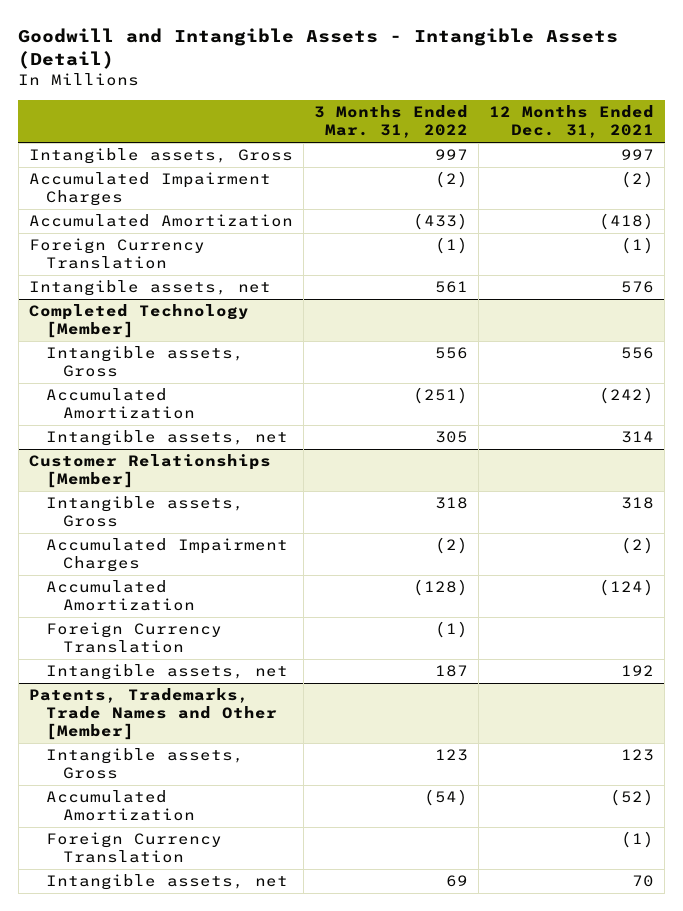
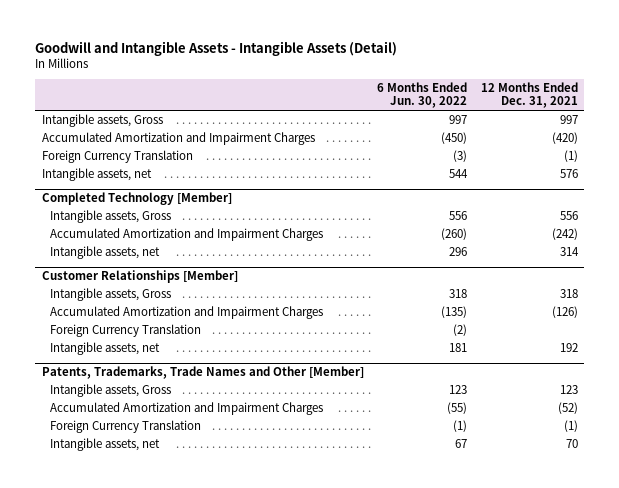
- | 3 Months Ended Mar. 31, 2022 | 12 Months Ended Dec. 31, 2021
+ | 6 Months Ended Jun. 30, 2022 | 12 Months Ended Dec. 31, 2021
- Accumulated Impairment Charges | (2) | (2)
- Accumulated Amortization | (433) | (418)
+ Accumulated Amortization and Impairment Charges | (450) | (420)
@ Completed Technology [Member]
- Accumulated Amortization | (251) | (242)
+ Accumulated Amortization and Impairment Charges | (260) | (242)
@ Customer Relationships [Member]
- Accumulated Impairment Charges | (2) | (2)
- Accumulated Amortization | (128) | (124)
+ Accumulated Amortization and Impairment Charges | (135) | (126)
@ Patents, Trademarks, Trade Names and Other [Member]
- Accumulated Amortization | (54) | (52)
+ Accumulated Amortization and Impairment Charges | (55) | (52)

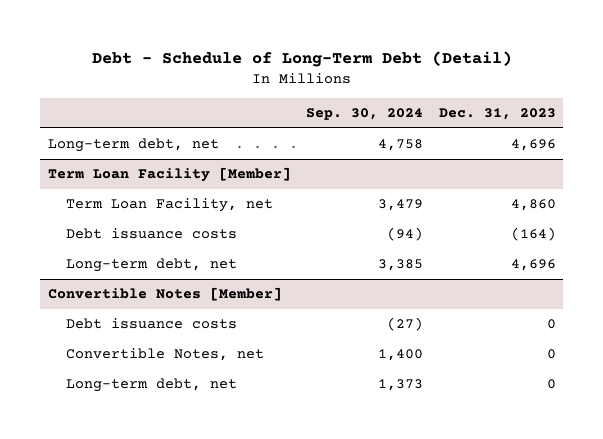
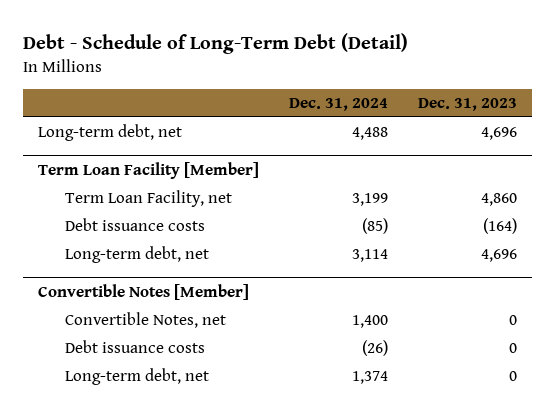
- | Sep. 30, 2024 | Dec. 31, 2023
+ | Dec. 31, 2024 | Dec. 31, 2023
@ Convertible Notes [Member]
moved down: Debt issuance costs | (26) | 0

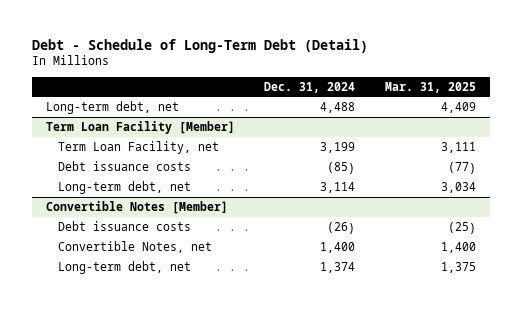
- | Dec. 31, 2024 | Dec. 31, 2023
+ | Dec. 31, 2024 | Mar. 31, 2025
@ Convertible Notes [Member]
moved down: Convertible Notes, net | 1,400 | 1,400

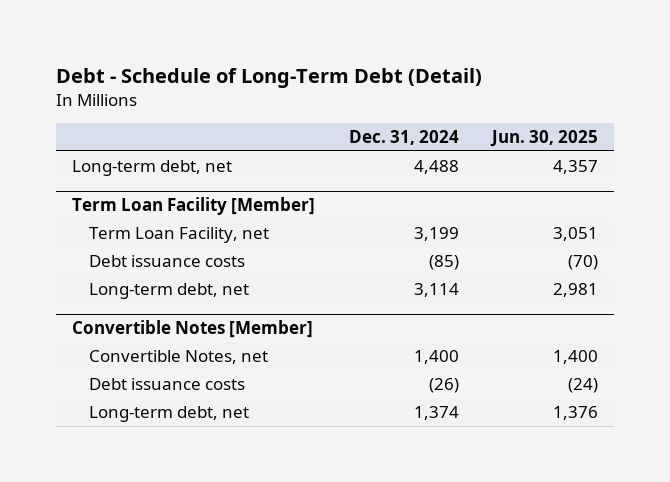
- | Dec. 31, 2024 | Mar. 31, 2025
+ | Dec. 31, 2024 | Jun. 30, 2025
@ Convertible Notes [Member]
moved down: Debt issuance costs | (26) | (24)

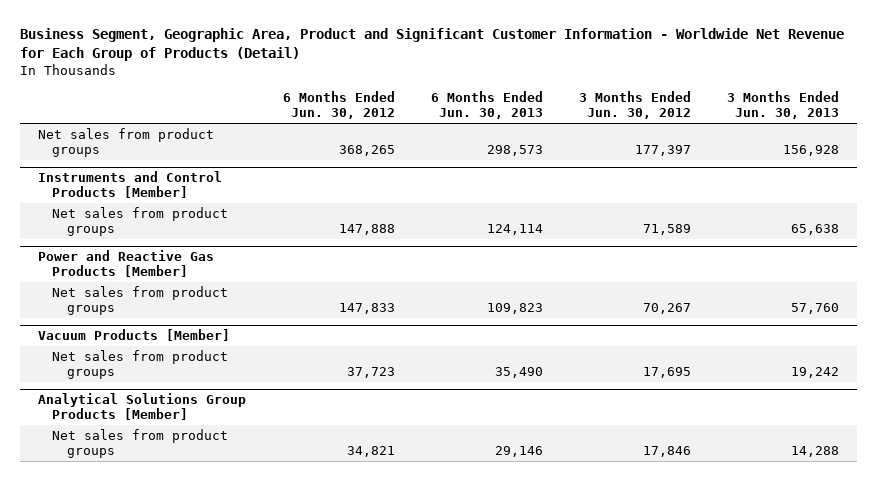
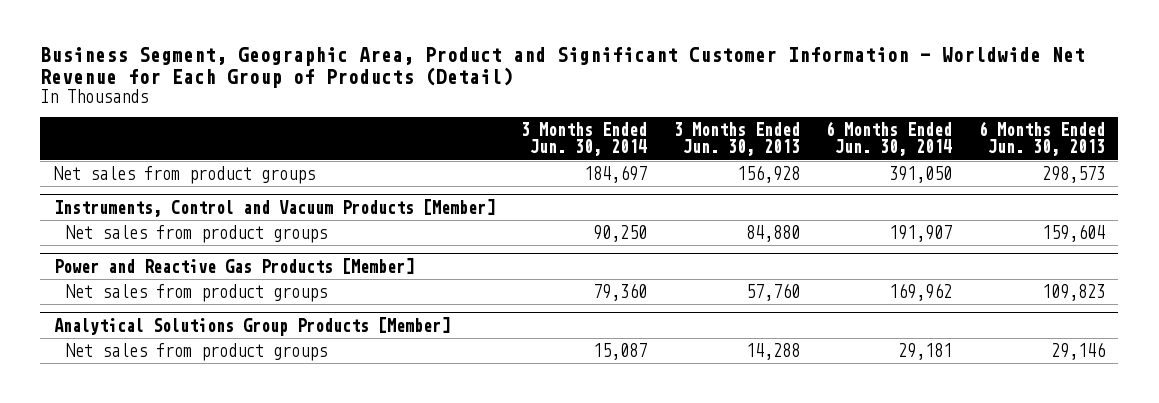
- | 6 Months Ended Jun. 30, 2012 | 6 Months Ended Jun. 30, 2013 | 3 Months Ended Jun. 30, 2012 | 3 Months Ended Jun. 30, 2013
+ | 3 Months Ended Jun. 30, 2014 | 3 Months Ended Jun. 30, 2013 | 6 Months Ended Jun. 30, 2014 | 6 Months Ended Jun. 30, 2013
- Instruments and Control Products [Member]
- Net sales from product groups | 147,888 | 124,114 | 71,589 | 65,638
+ Instruments, Control and Vacuum Products [Member]
+ Net sales from product groups | 90,250 | 84,880 | 191,907 | 159,604
- Vacuum Products [Member]
- Net sales from product groups | 37,723 | 35,490 | 17,695 | 19,242

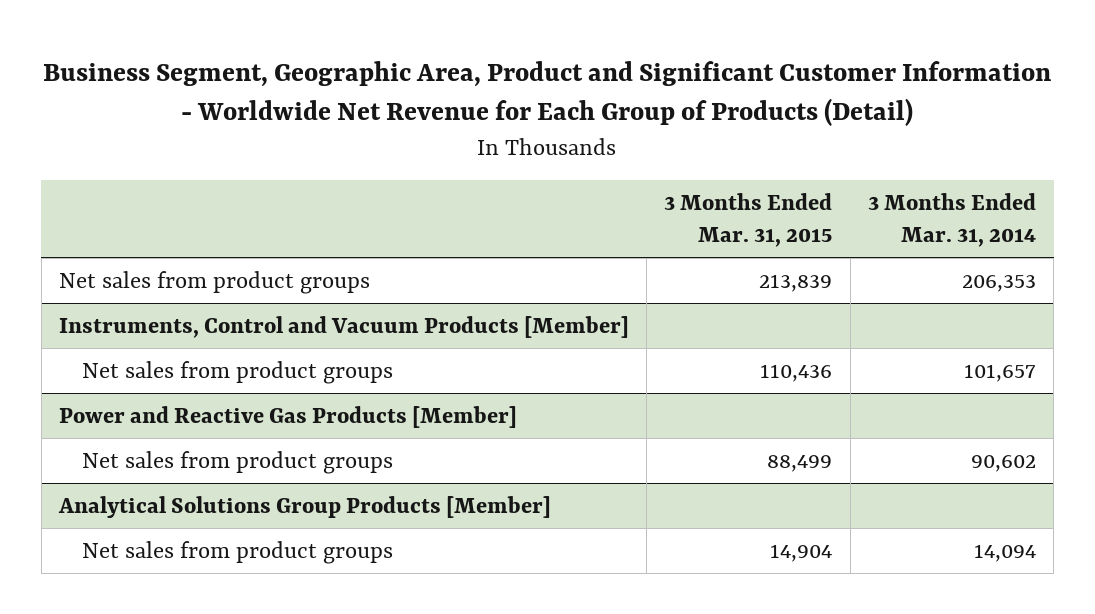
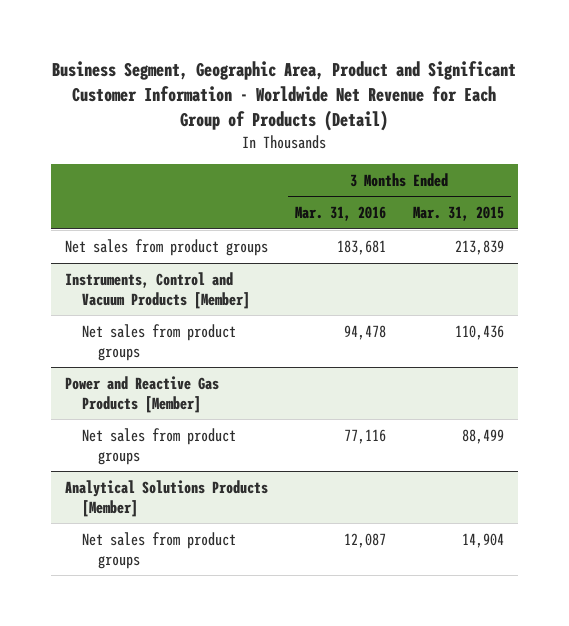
- | 3 Months Ended Mar. 31, 2015 | 3 Months Ended Mar. 31, 2014
+ | 3 Months Ended Mar. 31, 2016 | 3 Months Ended Mar. 31, 2015
- Analytical Solutions Group Products [Member]
+ Analytical Solutions Products [Member]

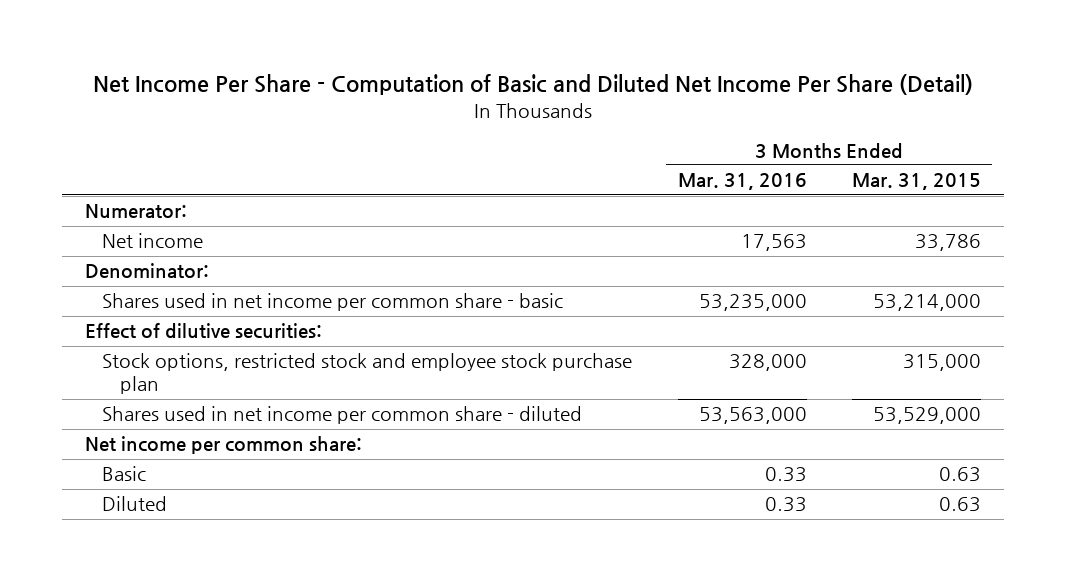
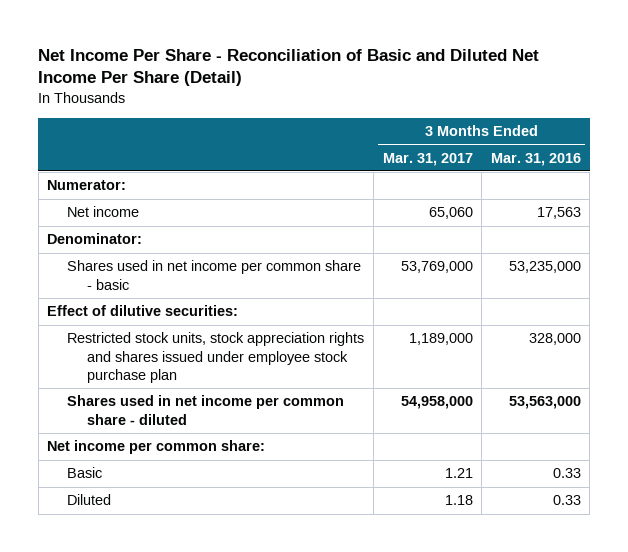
- Net Income Per Share - Computation of Basic and Diluted Net Income Per Share (Detail)
+ Net Income Per Share - Reconciliation of Basic and Diluted Net Income Per Share (Detail)
- | 3 Months Ended Mar. 31, 2016 | 3 Months Ended Mar. 31, 2015
+ | 3 Months Ended Mar. 31, 2017 | 3 Months Ended Mar. 31, 2016
- Stock options, restricted stock and employee stock purchase plan | 328,000 | 315,000
+ Restricted stock units, stock appreciation rights and shares issued under employee stock purchase plan | 1,189,000 | 328,000

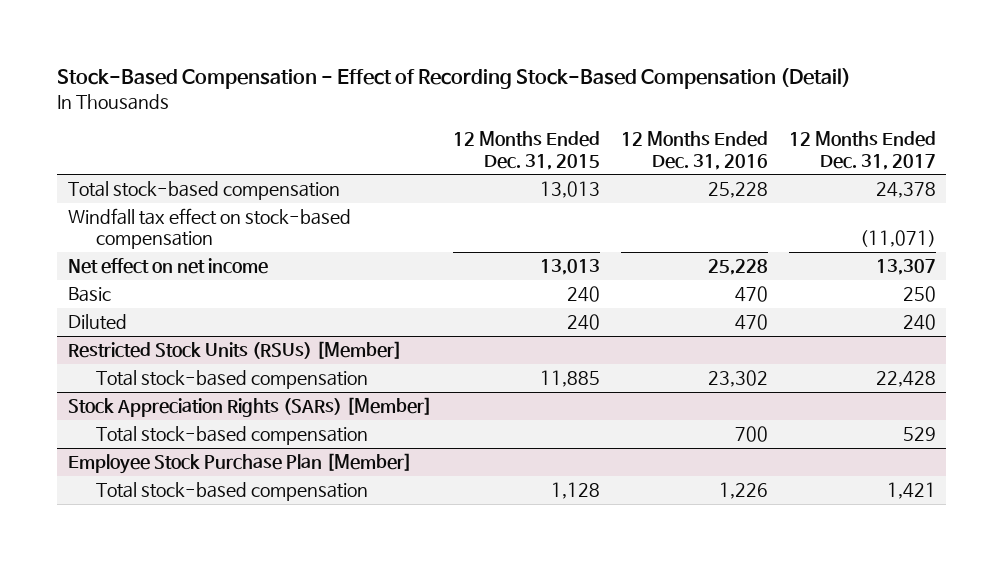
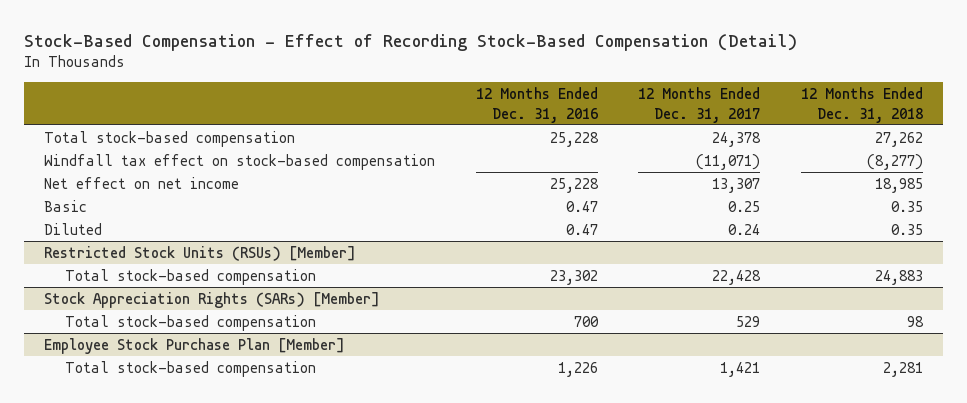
- | 12 Months Ended Dec. 31, 2015 | 12 Months Ended Dec. 31, 2016 | 12 Months Ended Dec. 31, 2017
+ | 12 Months Ended Dec. 31, 2016 | 12 Months Ended Dec. 31, 2017 | 12 Months Ended Dec. 31, 2018
- Basic | 240 | 470 | 250
- Diluted | 240 | 470 | 240
+ Basic | 0.47 | 0.25 | 0.35
+ Diluted | 0.47 | 0.24 | 0.35

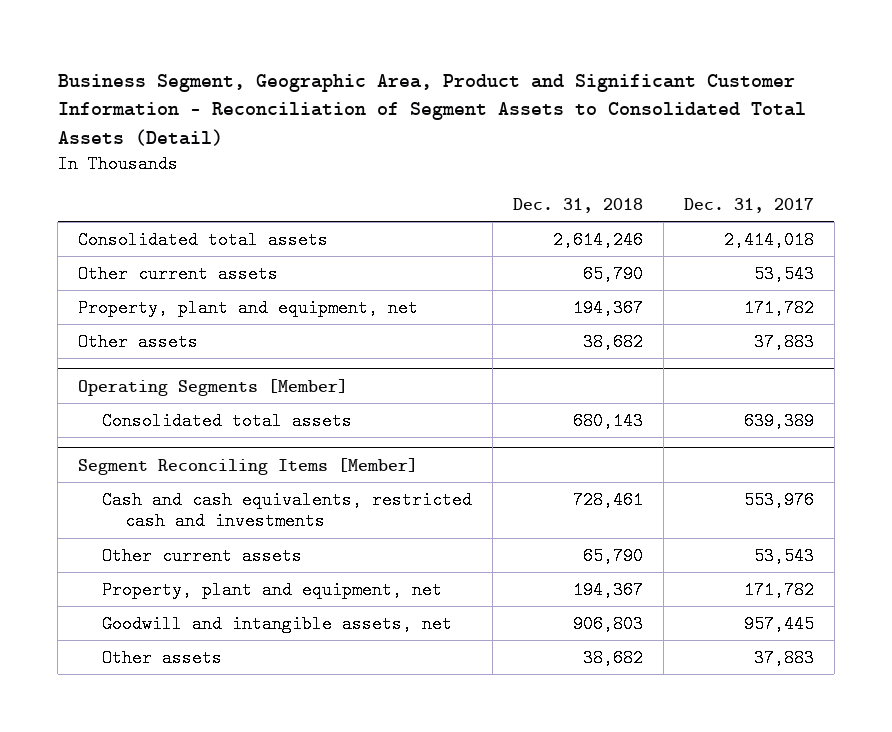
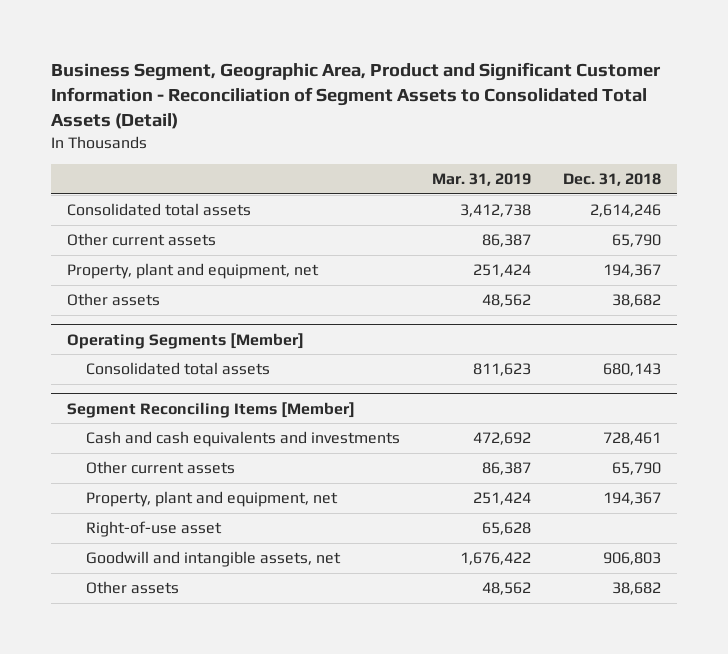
- | Dec. 31, 2018 | Dec. 31, 2017
+ | Mar. 31, 2019 | Dec. 31, 2018
@ Segment Reconciling Items [Member]
- Cash and cash equivalents, restricted cash and investments | 728,461 | 553,976
+ Cash and cash equivalents and investments | 472,692 | 728,461
+ Right-of-use asset | 65,628 |

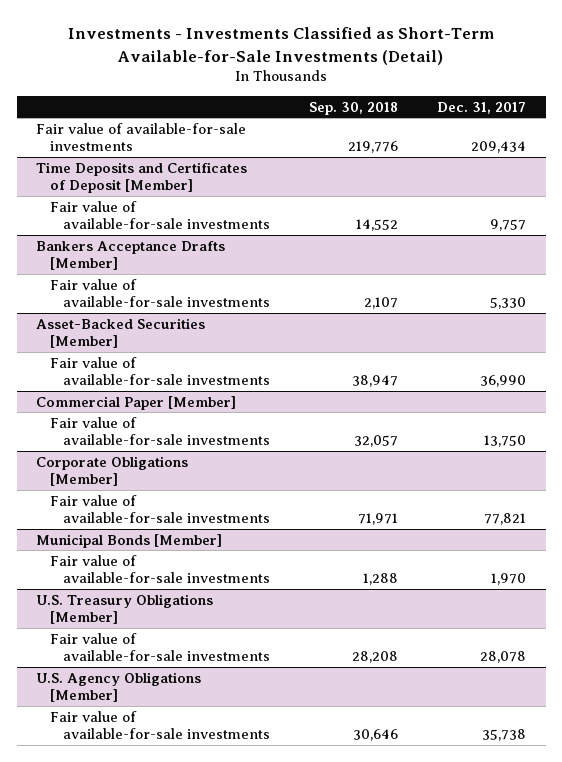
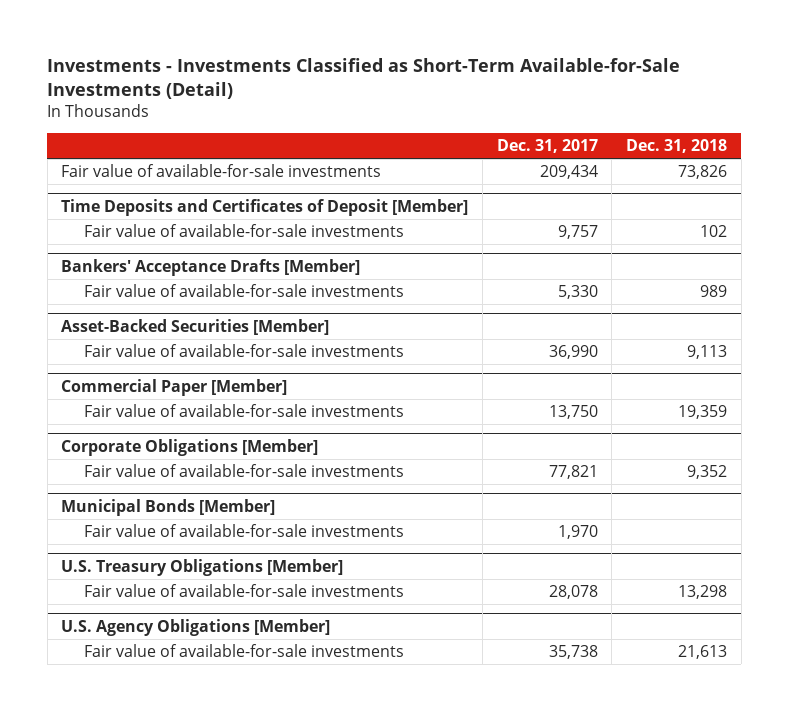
- | Sep. 30, 2018 | Dec. 31, 2017
+ | Dec. 31, 2017 | Dec. 31, 2018
- Bankers Acceptance Drafts [Member]
+ Bankers' Acceptance Drafts [Member]

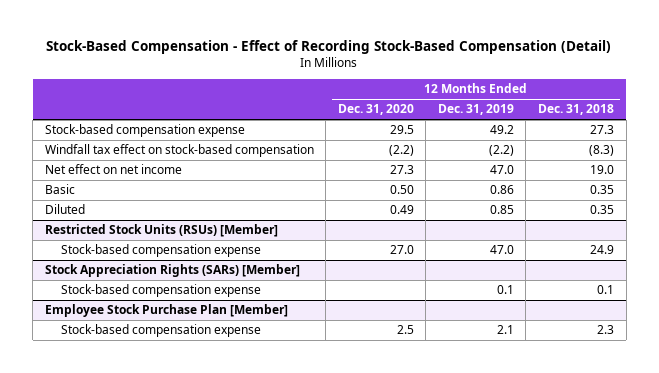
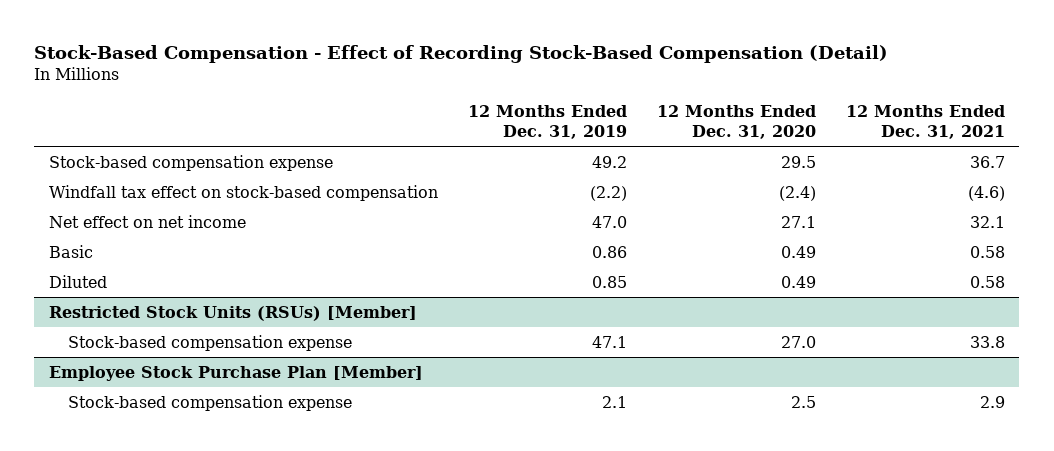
- | 12 Months Ended Dec. 31, 2020 | 12 Months Ended Dec. 31, 2019 | 12 Months Ended Dec. 31, 2018
+ | 12 Months Ended Dec. 31, 2019 | 12 Months Ended Dec. 31, 2020 | 12 Months Ended Dec. 31, 2021
- Windfall tax effect on stock-based compensation | (2.2) | (2.2) | (8.3)
- Net effect on net income | 27.3 | 47.0 | 19.0
- Basic | 0.50 | 0.86 | 0.35
+ Windfall tax effect on stock-based compensation | (2.2) | (2.4) | (4.6)
+ Net effect on net income | 47.0 | 27.1 | 32.1
+ Basic | 0.86 | 0.49 | 0.58
@ Restricted Stock Units (RSUs) [Member]
- Stock-based compensation expense | 27.0 | 47.0 | 24.9
- Stock Appreciation Rights (SARs) [Member]
- Stock-based compensation expense | | 0.1 | 0.1
@ Restricted Stock Units (RSUs) [Member]
+ Stock-based compensation expense | 47.1 | 27.0 | 33.8

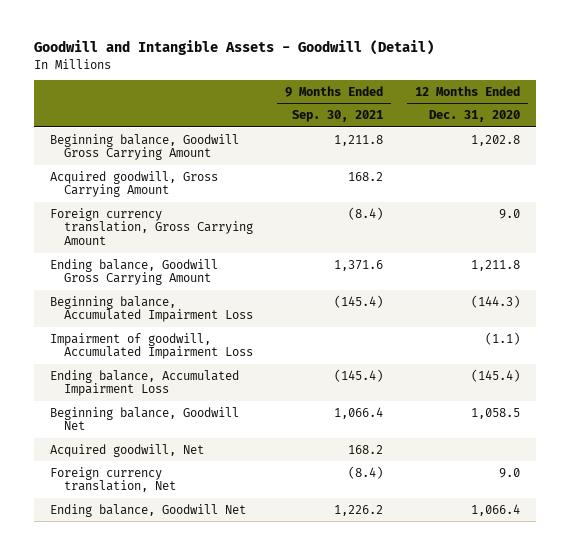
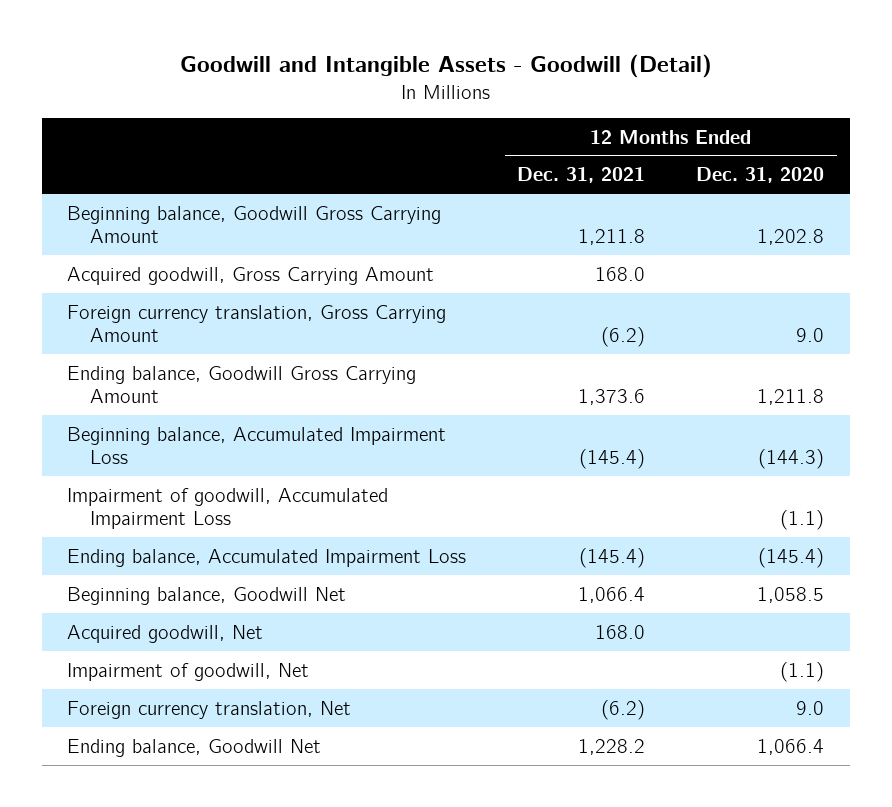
- | 9 Months Ended Sep. 30, 2021 | 12 Months Ended Dec. 31, 2020
+ | 12 Months Ended Dec. 31, 2021 | 12 Months Ended Dec. 31, 2020
+ Impairment of goodwill, Net | | (1.1)

